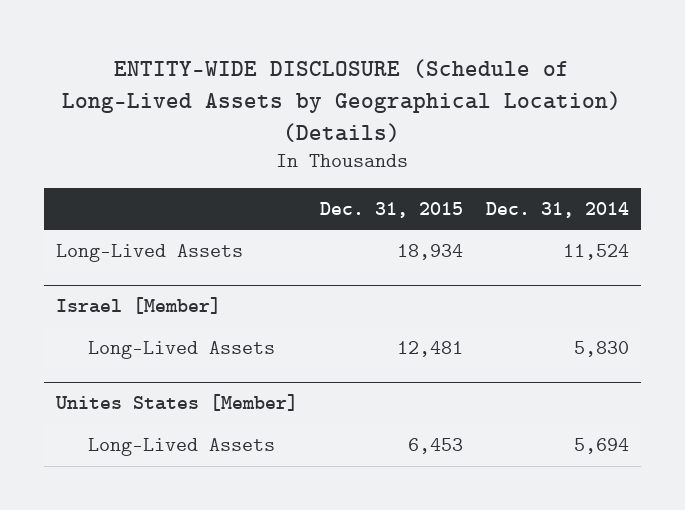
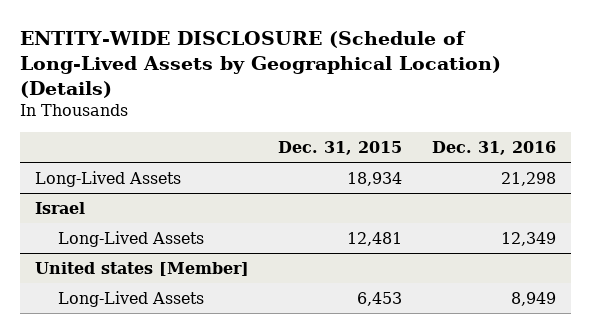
- | Dec. 31, 2015 | Dec. 31, 2014
+ | Dec. 31, 2015 | Dec. 31, 2016
- Israel [Member]
+ Israel
- Unites States [Member]
+ United states [Member]

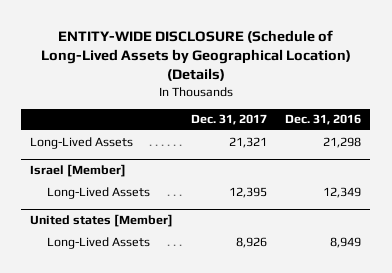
- | Dec. 31, 2015 | Dec. 31, 2016
+ | Dec. 31, 2017 | Dec. 31, 2016
- Israel
+ Israel [Member]

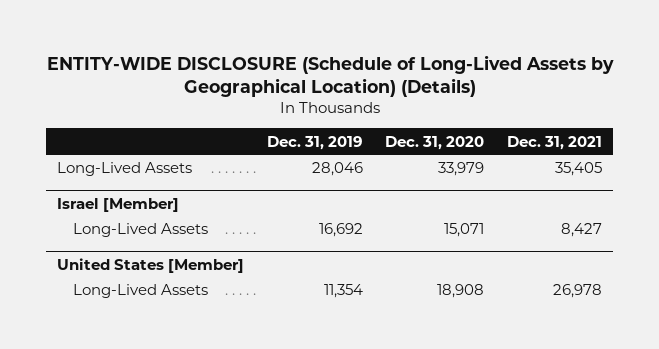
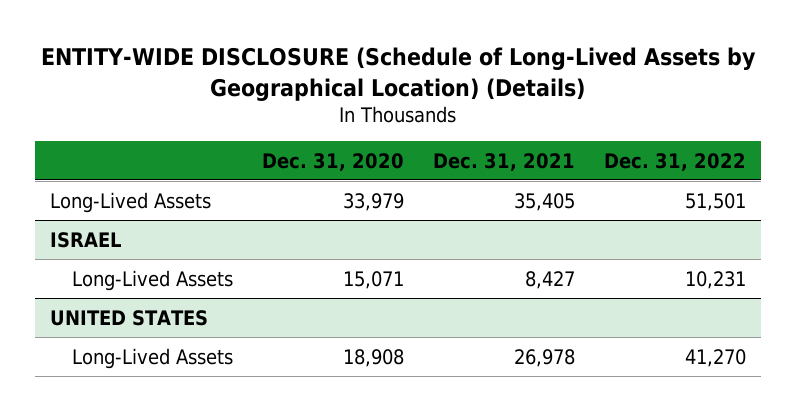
- | Dec. 31, 2019 | Dec. 31, 2020 | Dec. 31, 2021
+ | Dec. 31, 2020 | Dec. 31, 2021 | Dec. 31, 2022
- Israel [Member]
+ ISRAEL
- United States [Member]
+ UNITED STATES

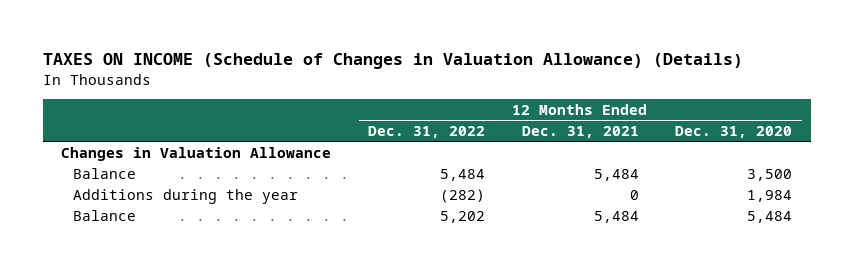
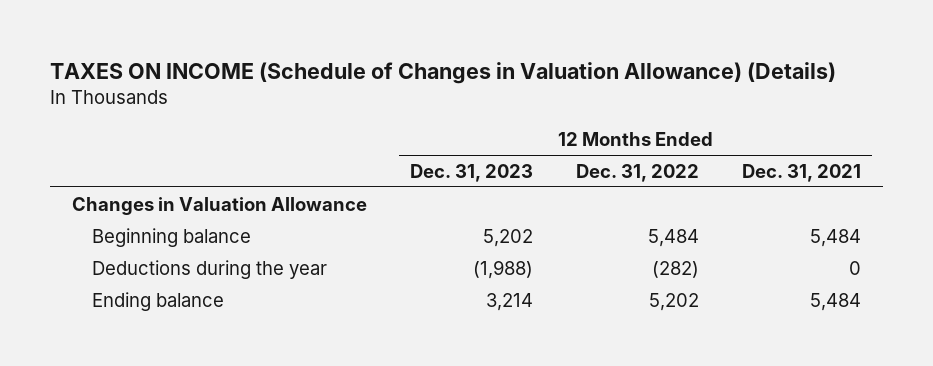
- | 12 Months Ended Dec. 31, 2022 | 12 Months Ended Dec. 31, 2021 | 12 Months Ended Dec. 31, 2020
+ | 12 Months Ended Dec. 31, 2023 | 12 Months Ended Dec. 31, 2022 | 12 Months Ended Dec. 31, 2021
- Balance | 5,484 | 5,484 | 3,500
- Additions during the year | (282) | 0 | 1,984
- Balance | 5,202 | 5,484 | 5,484
+ Beginning balance | 5,202 | 5,484 | 5,484
+ Deductions during the year | (1,988) | (282) | 0
+ Ending balance | 3,214 | 5,202 | 5,484

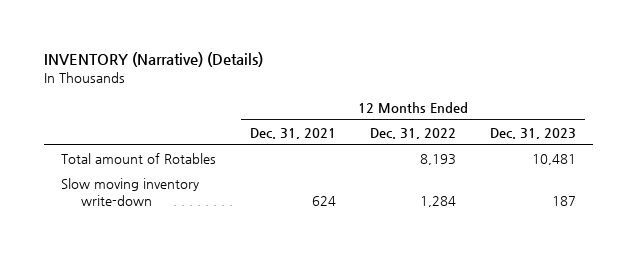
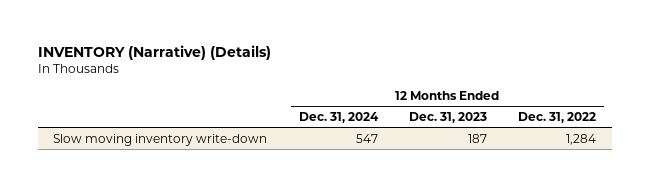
- | 12 Months Ended Dec. 31, 2021 | 12 Months Ended Dec. 31, 2022 | 12 Months Ended Dec. 31, 2023
+ | 12 Months Ended Dec. 31, 2024 | 12 Months Ended Dec. 31, 2023 | 12 Months Ended Dec. 31, 2022
- Total amount of Rotables | | 8,193 | 10,481

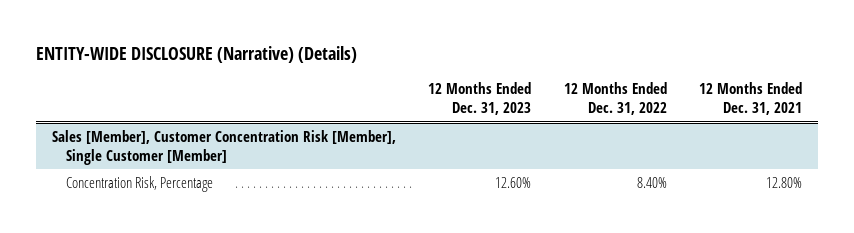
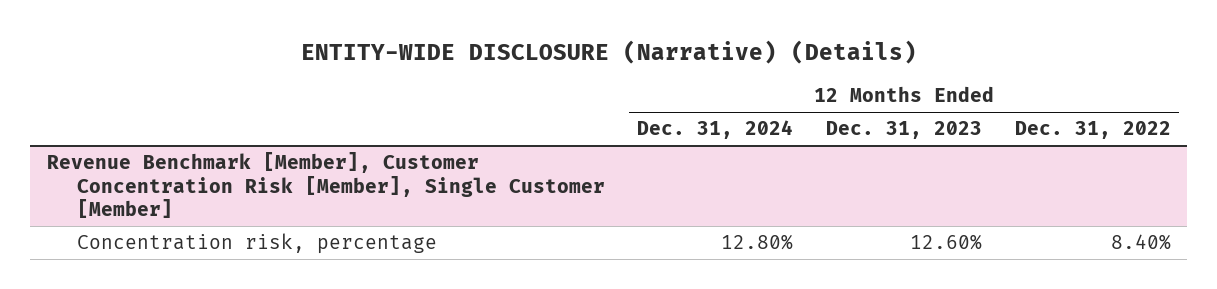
- | 12 Months Ended Dec. 31, 2023 | 12 Months Ended Dec. 31, 2022 | 12 Months Ended Dec. 31, 2021
+ | 12 Months Ended Dec. 31, 2024 | 12 Months Ended Dec. 31, 2023 | 12 Months Ended Dec. 31, 2022
- Sales [Member], Customer Concentration Risk [Member], Single Customer [Member]
- Concentration Risk, Percentage | 12.60% | 8.40% | 12.80%
+ Revenue Benchmark [Member], Customer Concentration Risk [Member], Single Customer [Member]
+ Concentration risk, percentage | 12.80% | 12.60% | 8.40%

